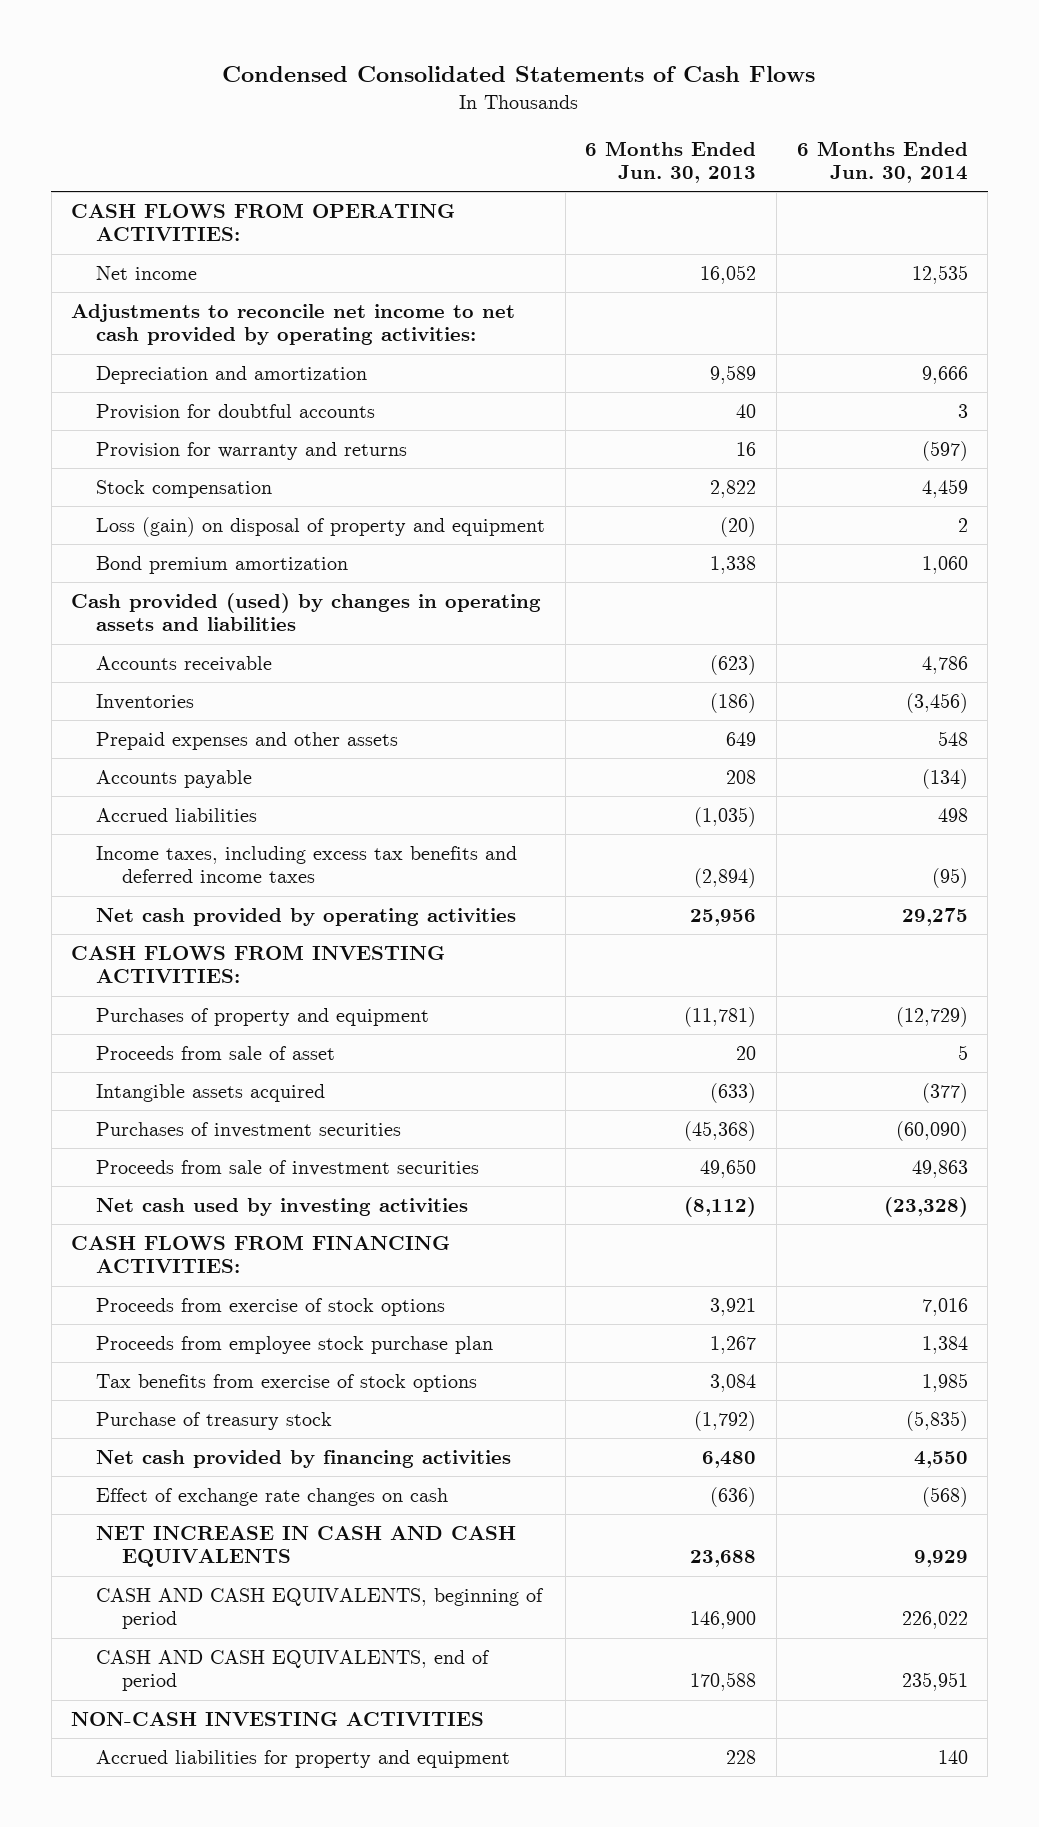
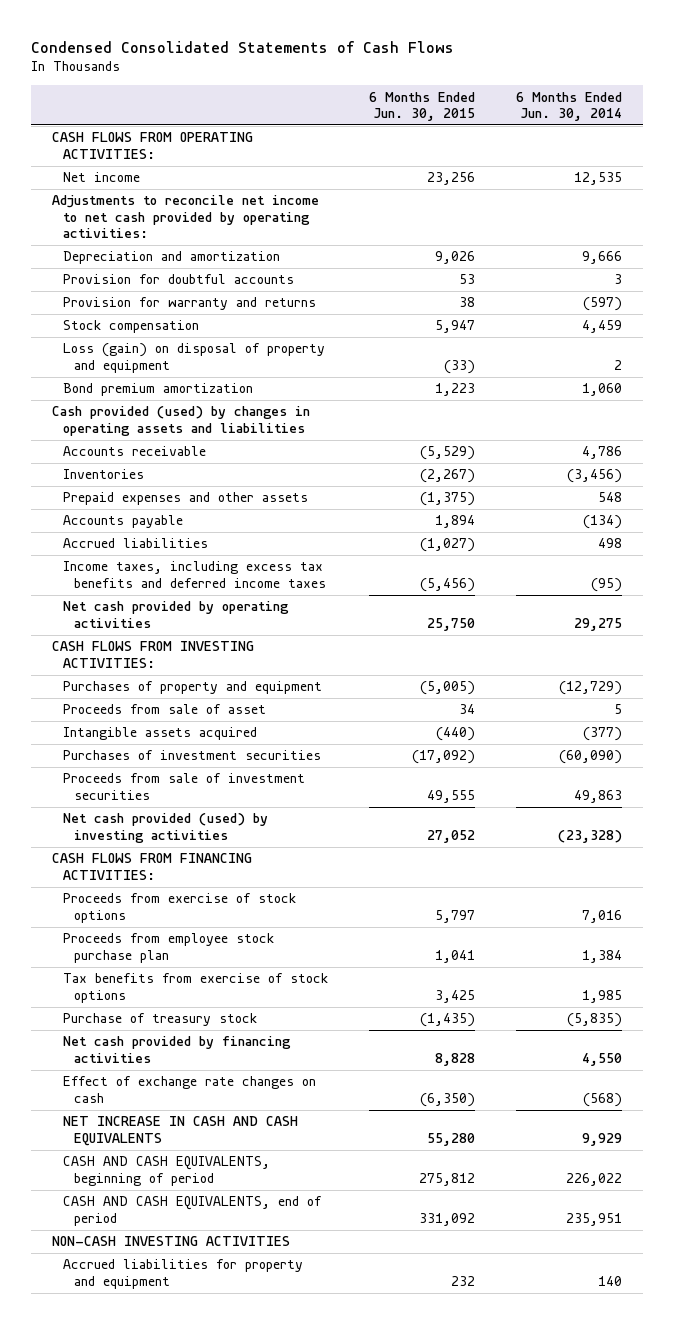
- | 6 Months Ended Jun. 30, 2013 | 6 Months Ended Jun. 30, 2014
+ | 6 Months Ended Jun. 30, 2015 | 6 Months Ended Jun. 30, 2014
- Net cash used by investing activities | (8,112) | (23,328)
+ Net cash provided (used) by investing activities | 27,052 | (23,328)

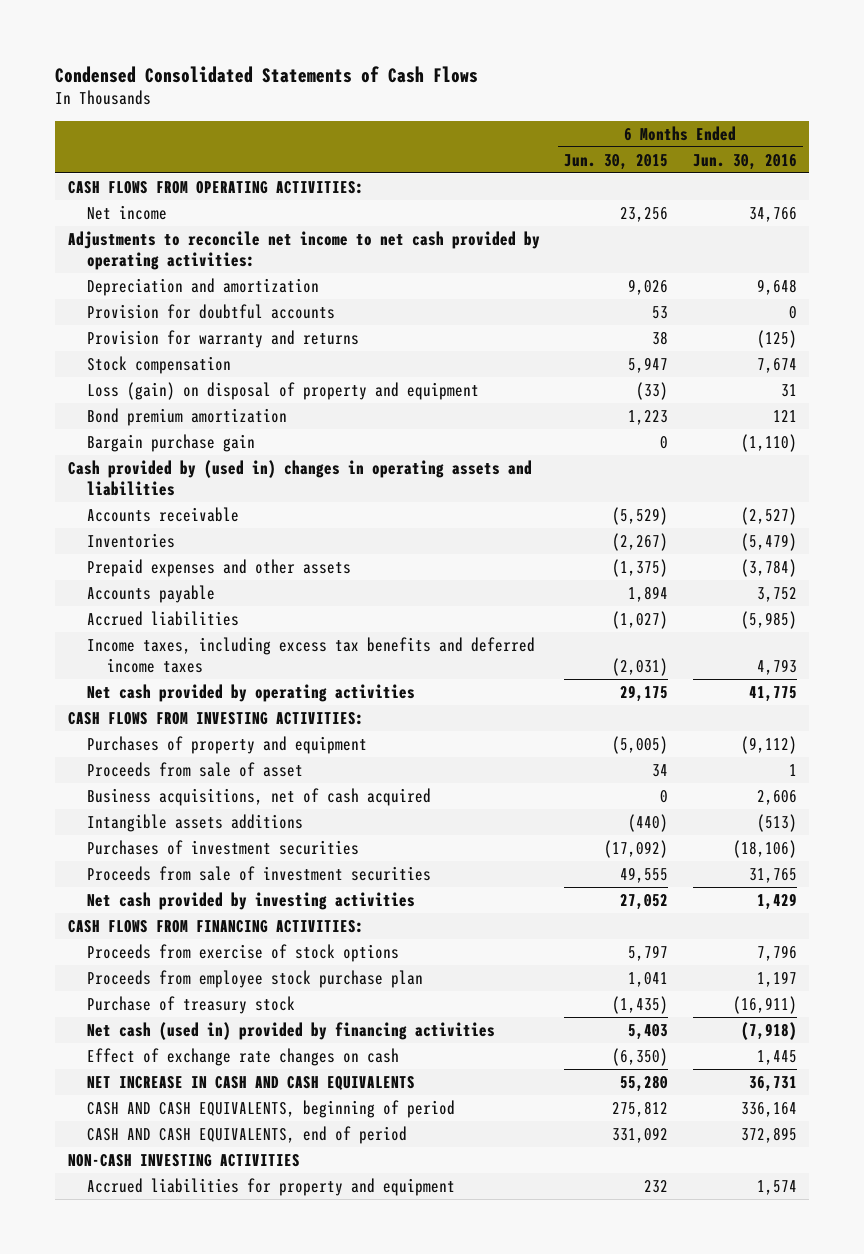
- | 6 Months Ended Jun. 30, 2015 | 6 Months Ended Jun. 30, 2014
+ | 6 Months Ended Jun. 30, 2015 | 6 Months Ended Jun. 30, 2016
- Cash provided (used) by changes in operating assets and liabilities
+ Bargain purchase gain | 0 | (1,110)
+ Cash provided by (used in) changes in operating assets and liabilities
- Income taxes, including excess tax benefits and deferred income taxes | (5,456) | (95)
- Net cash provided by operating activities | 25,750 | 29,275
+ Income taxes, including excess tax benefits and deferred income taxes | (2,031) | 4,793
+ Net cash provided by operating activities | 29,175 | 41,775
- Intangible assets acquired | (440) | (377)
+ Business acquisitions, net of cash acquired | 0 | 2,606
+ Intangible assets additions | (440) | (513)
- Net cash provided (used) by investing activities | 27,052 | (23,328)
+ Net cash provided by investing activities | 27,052 | 1,429
- Tax benefits from exercise of stock options | 3,425 | 1,985
- Net cash provided by financing activities | 8,828 | 4,550
+ Net cash (used in) provided by financing activities | 5,403 | (7,918)

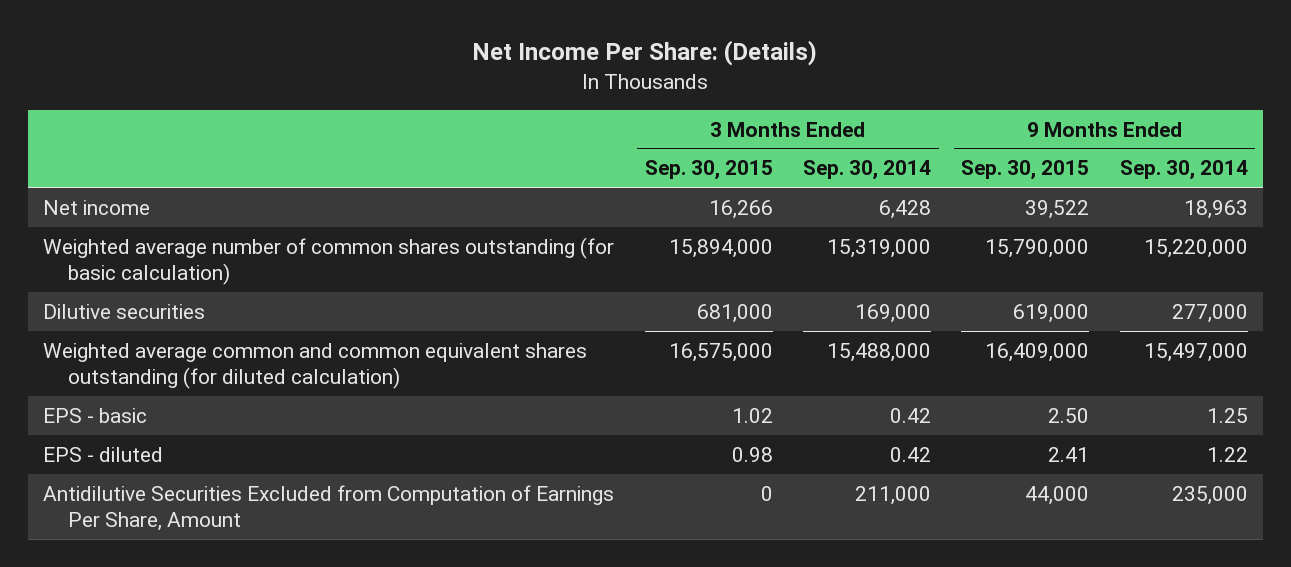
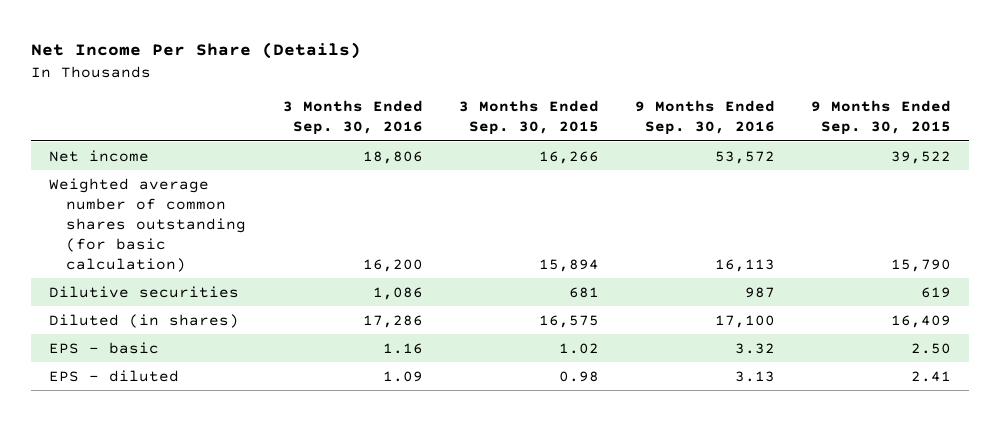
- Net Income Per Share: (Details)
+ Net Income Per Share (Details)
- | 3 Months Ended Sep. 30, 2015 | 3 Months Ended Sep. 30, 2014 | 9 Months Ended Sep. 30, 2015 | 9 Months Ended Sep. 30, 2014
+ | 3 Months Ended Sep. 30, 2016 | 3 Months Ended Sep. 30, 2015 | 9 Months Ended Sep. 30, 2016 | 9 Months Ended Sep. 30, 2015
- Weighted average number of common shares outstanding (for basic calculation) | 15,894,000 | 15,319,000 | 15,790,000 | 15,220,000
- Dilutive securities | 681,000 | 169,000 | 619,000 | 277,000
- Weighted average common and common equivalent shares outstanding (for diluted calculation) | 16,575,000 | 15,488,000 | 16,409,000 | 15,497,000
+ Weighted average number of common shares outstanding (for basic calculation) | 16,200 | 15,894 | 16,113 | 15,790
+ Dilutive securities | 1,086 | 681 | 987 | 619
+ Diluted (in shares) | 17,286 | 16,575 | 17,100 | 16,409
- Antidilutive Securities Excluded from Computation of Earnings Per Share, Amount | 0 | 211,000 | 44,000 | 235,000

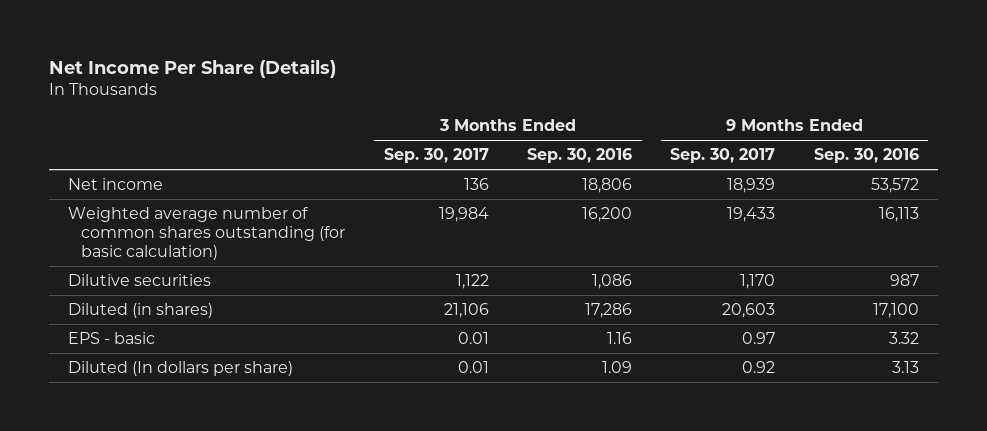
- | 3 Months Ended Sep. 30, 2016 | 3 Months Ended Sep. 30, 2015 | 9 Months Ended Sep. 30, 2016 | 9 Months Ended Sep. 30, 2015
+ | 3 Months Ended Sep. 30, 2017 | 3 Months Ended Sep. 30, 2016 | 9 Months Ended Sep. 30, 2017 | 9 Months Ended Sep. 30, 2016
- EPS - diluted | 1.09 | 0.98 | 3.13 | 2.41
+ Diluted (In dollars per share) | 0.01 | 1.09 | 0.92 | 3.13

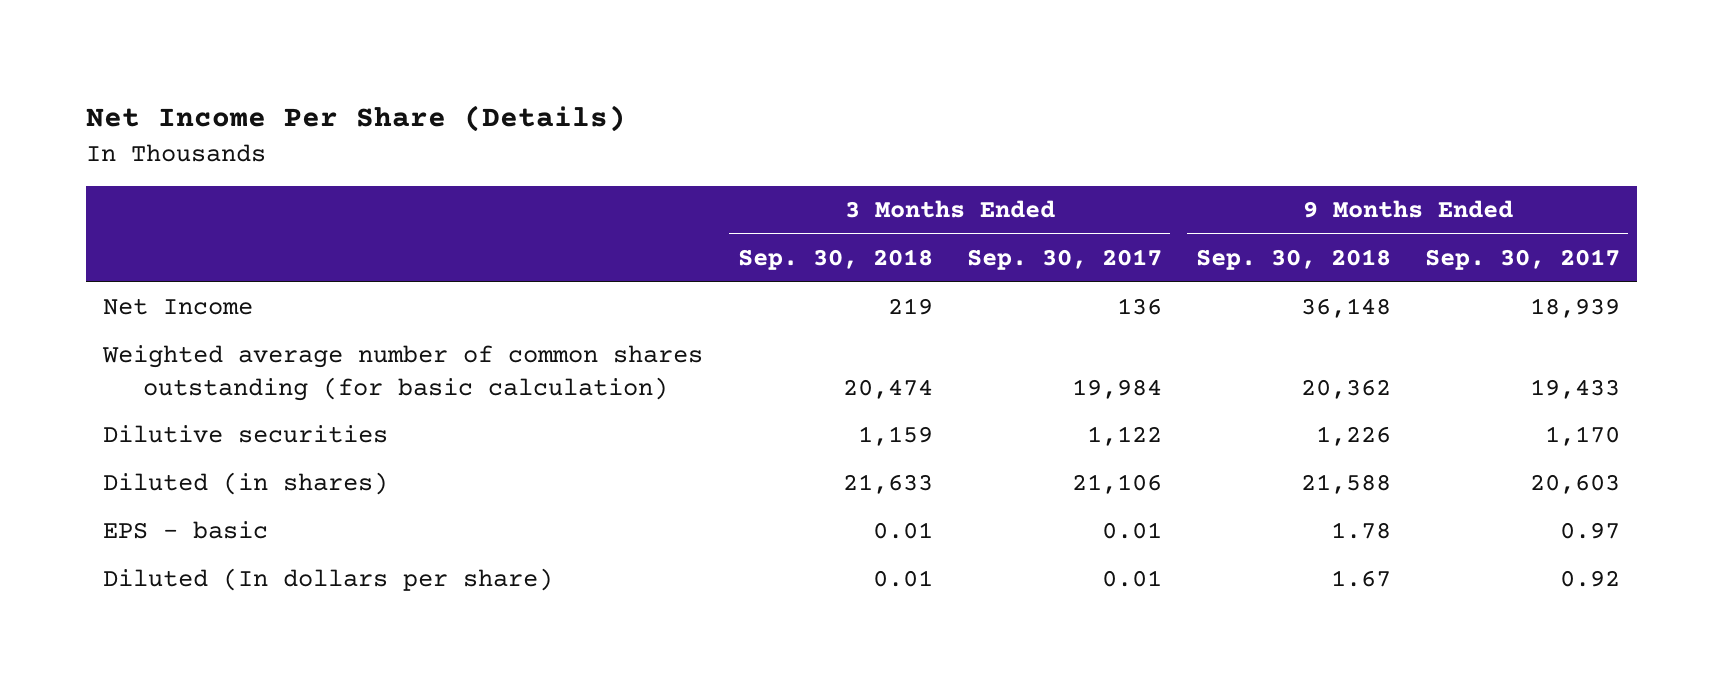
- | 3 Months Ended Sep. 30, 2017 | 3 Months Ended Sep. 30, 2016 | 9 Months Ended Sep. 30, 2017 | 9 Months Ended Sep. 30, 2016
+ | 3 Months Ended Sep. 30, 2018 | 3 Months Ended Sep. 30, 2017 | 9 Months Ended Sep. 30, 2018 | 9 Months Ended Sep. 30, 2017
- Net income | 136 | 18,806 | 18,939 | 53,572
+ Net Income | 219 | 136 | 36,148 | 18,939

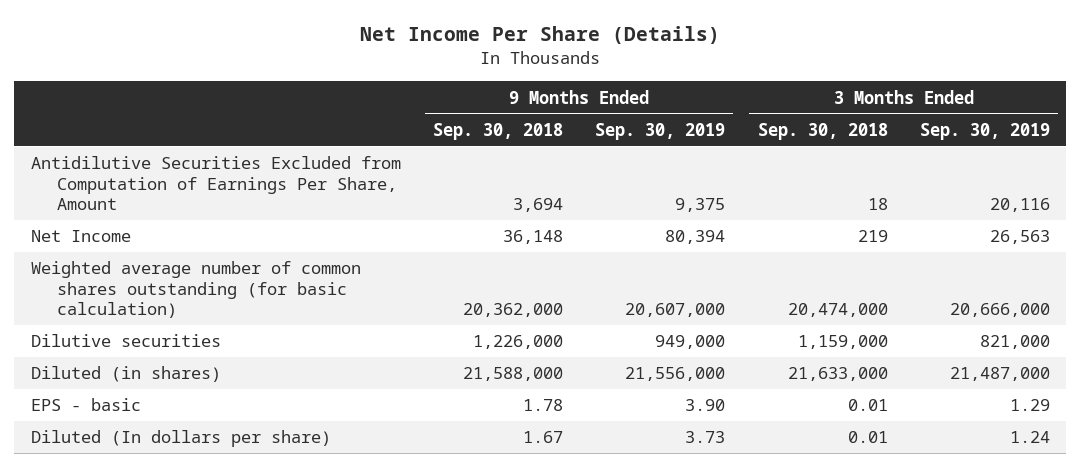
- | 3 Months Ended Sep. 30, 2018 | 3 Months Ended Sep. 30, 2017 | 9 Months Ended Sep. 30, 2018 | 9 Months Ended Sep. 30, 2017
+ | 9 Months Ended Sep. 30, 2018 | 9 Months Ended Sep. 30, 2019 | 3 Months Ended Sep. 30, 2018 | 3 Months Ended Sep. 30, 2019
+ Antidilutive Securities Excluded from Computation of Earnings Per Share, Amount | 3,694 | 9,375 | 18 | 20,116
- Weighted average number of common shares outstanding (for basic calculation) | 20,474 | 19,984 | 20,362 | 19,433
- Dilutive securities | 1,159 | 1,122 | 1,226 | 1,170
- Diluted (in shares) | 21,633 | 21,106 | 21,588 | 20,603
+ Weighted average number of common shares outstanding (for basic calculation) | 20,362,000 | 20,607,000 | 20,474,000 | 20,666,000
+ Dilutive securities | 1,226,000 | 949,000 | 1,159,000 | 821,000
+ Diluted (in shares) | 21,588,000 | 21,556,000 | 21,633,000 | 21,487,000

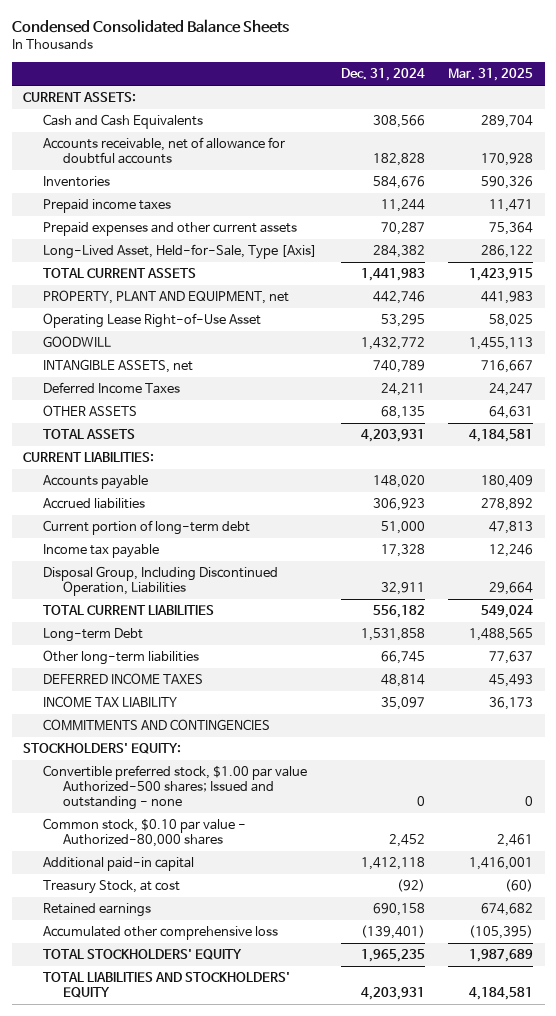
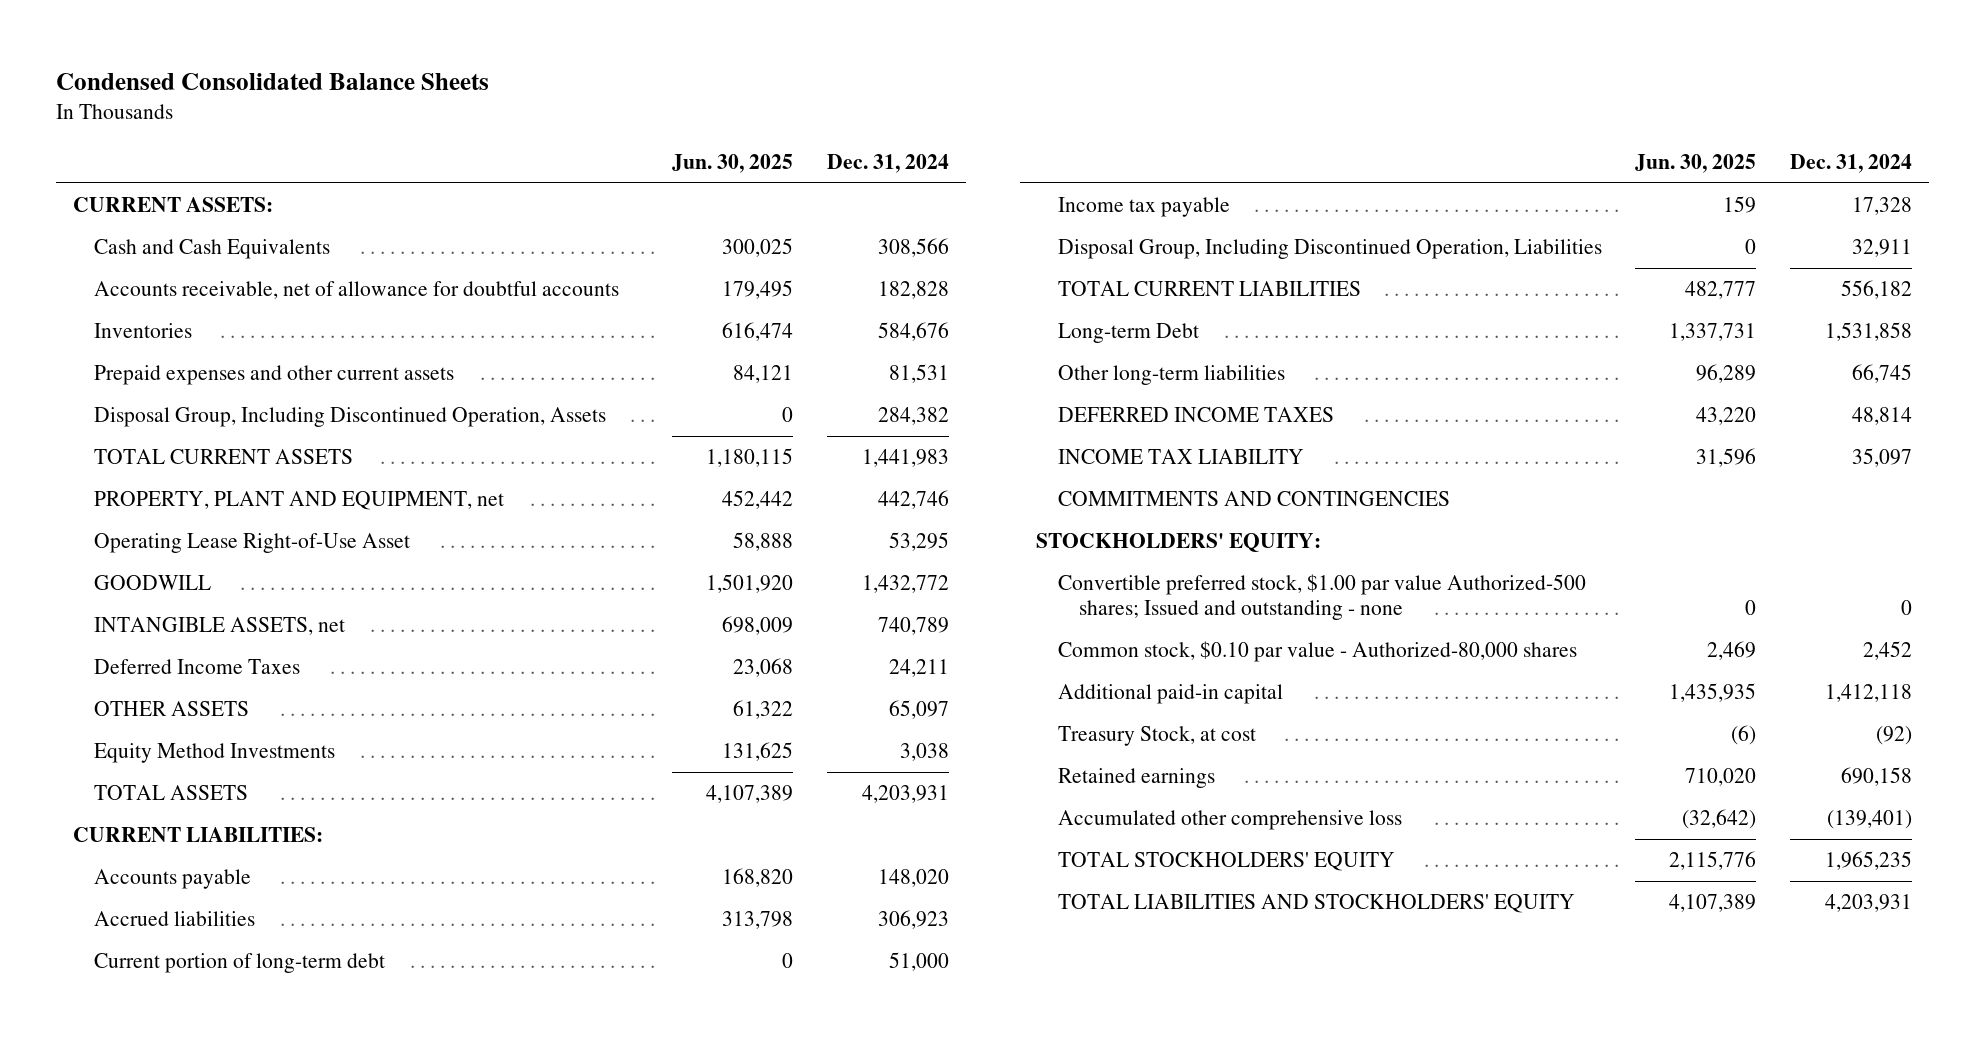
- | Dec. 31, 2024 | Mar. 31, 2025
+ | Jun. 30, 2025 | Dec. 31, 2024
- Prepaid income taxes | 11,244 | 11,471
- Prepaid expenses and other current assets | 70,287 | 75,364
- Long-Lived Asset, Held-for-Sale, Type [Axis] | 284,382 | 286,122
+ Prepaid expenses and other current assets | 84,121 | 81,531
+ Disposal Group, Including Discontinued Operation, Assets | 0 | 284,382
- OTHER ASSETS | 68,135 | 64,631
+ OTHER ASSETS | 61,322 | 65,097
+ Equity Method Investments | 131,625 | 3,038

